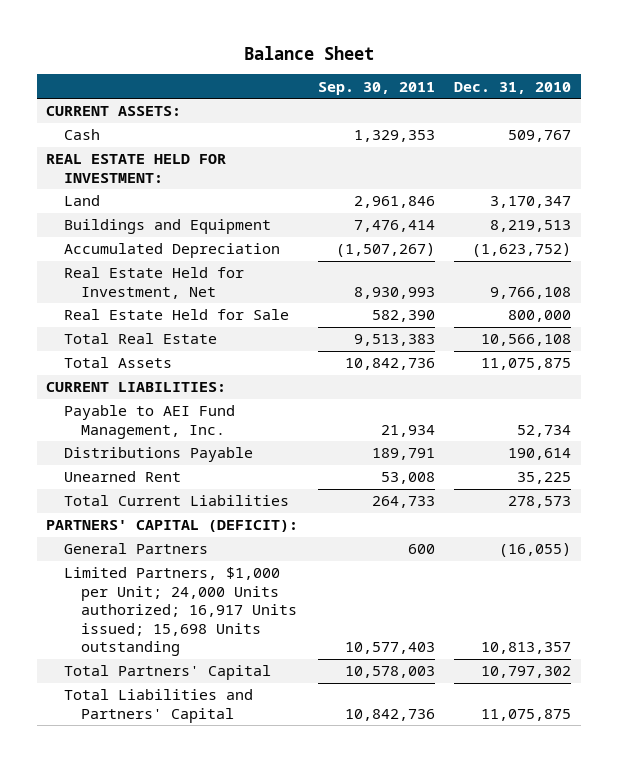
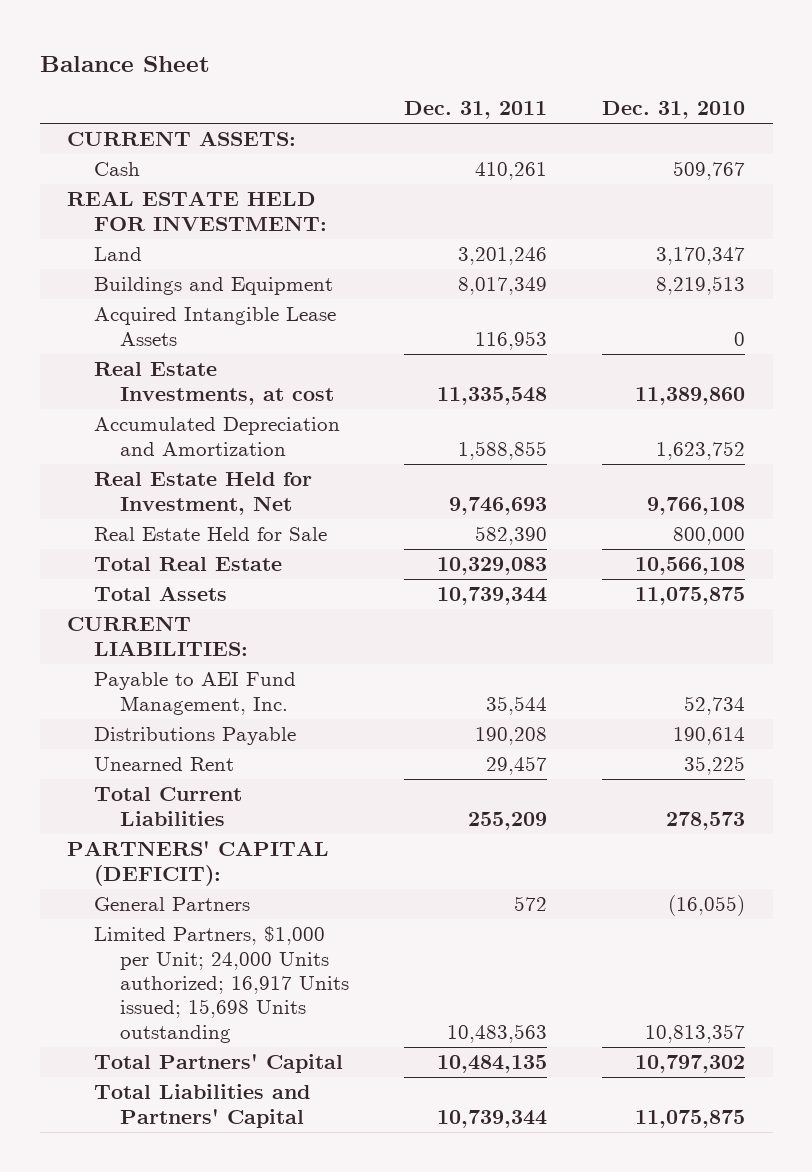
- | Sep. 30, 2011 | Dec. 31, 2010
+ | Dec. 31, 2011 | Dec. 31, 2010
- Accumulated Depreciation | (1,507,267) | (1,623,752)
+ Acquired Intangible Lease Assets | 116,953 | 0
+ Real Estate Investments, at cost | 11,335,548 | 11,389,860
+ Accumulated Depreciation and Amortization | 1,588,855 | 1,623,752

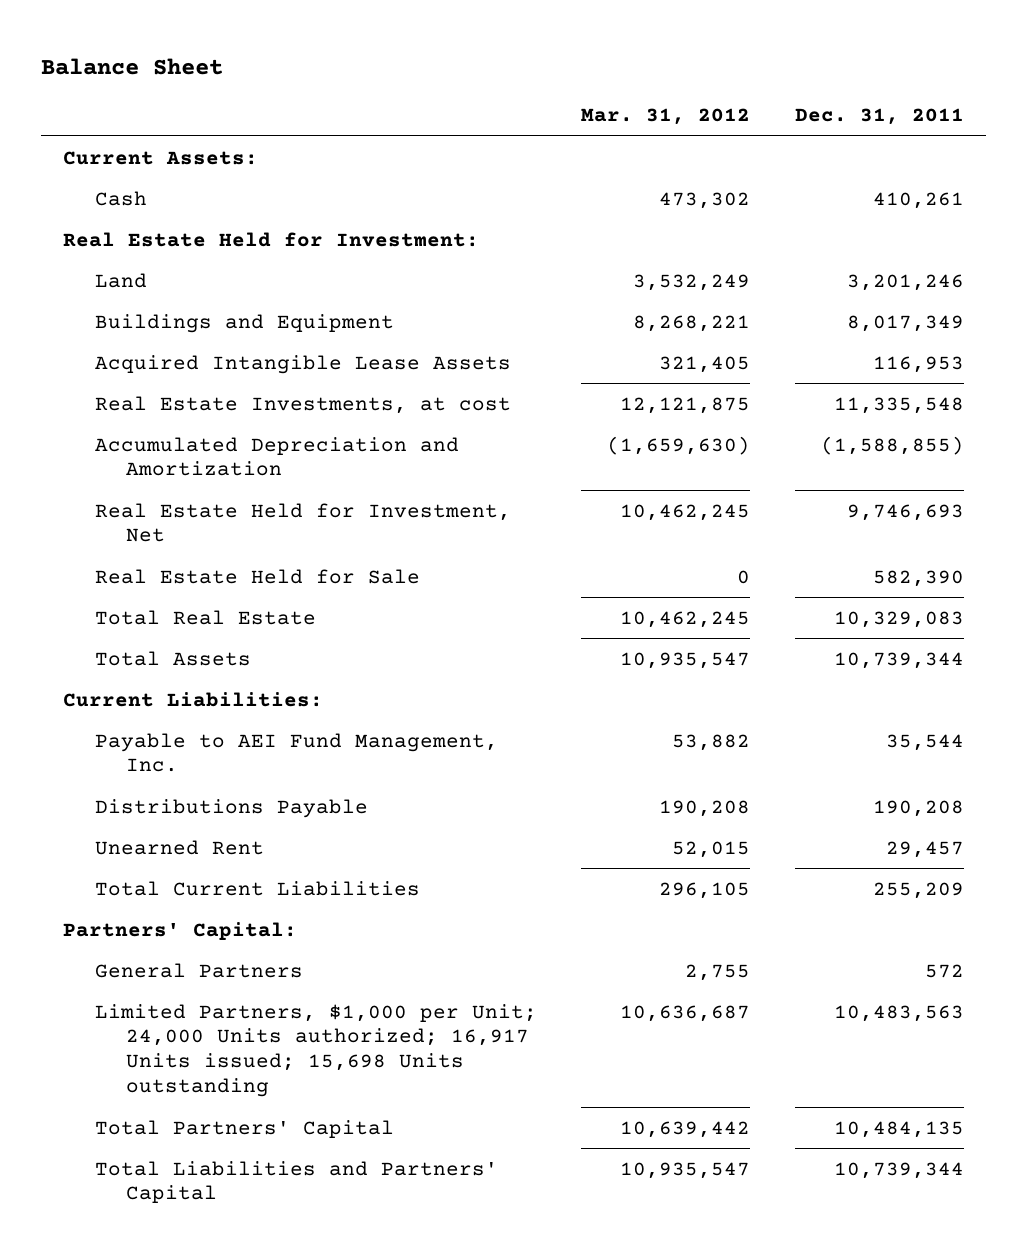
- | Dec. 31, 2011 | Dec. 31, 2010
+ | Mar. 31, 2012 | Dec. 31, 2011
- CURRENT ASSETS:
+ Current Assets:
- REAL ESTATE HELD FOR INVESTMENT:
+ Real Estate Held for Investment:
- Accumulated Depreciation and Amortization | 1,588,855 | 1,623,752
+ Accumulated Depreciation and Amortization | (1,659,630) | (1,588,855)
- CURRENT LIABILITIES:
+ Current Liabilities:
- PARTNERS' CAPITAL (DEFICIT):
+ Partners' Capital:

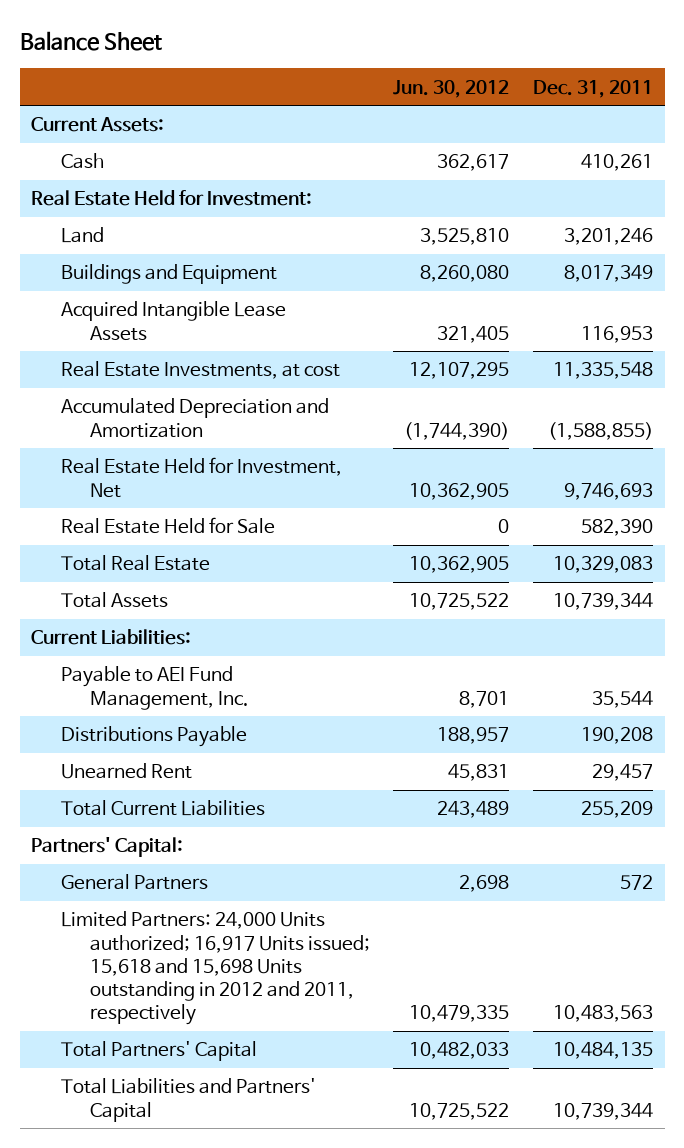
- | Mar. 31, 2012 | Dec. 31, 2011
+ | Jun. 30, 2012 | Dec. 31, 2011
- Limited Partners, $1,000 per Unit; 24,000 Units authorized; 16,917 Units issued; 15,698 Units outstanding | 10,636,687 | 10,483,563
+ Limited Partners: 24,000 Units authorized; 16,917 Units issued; 15,618 and 15,698 Units outstanding in 2012 and 2011, respectively | 10,479,335 | 10,483,563

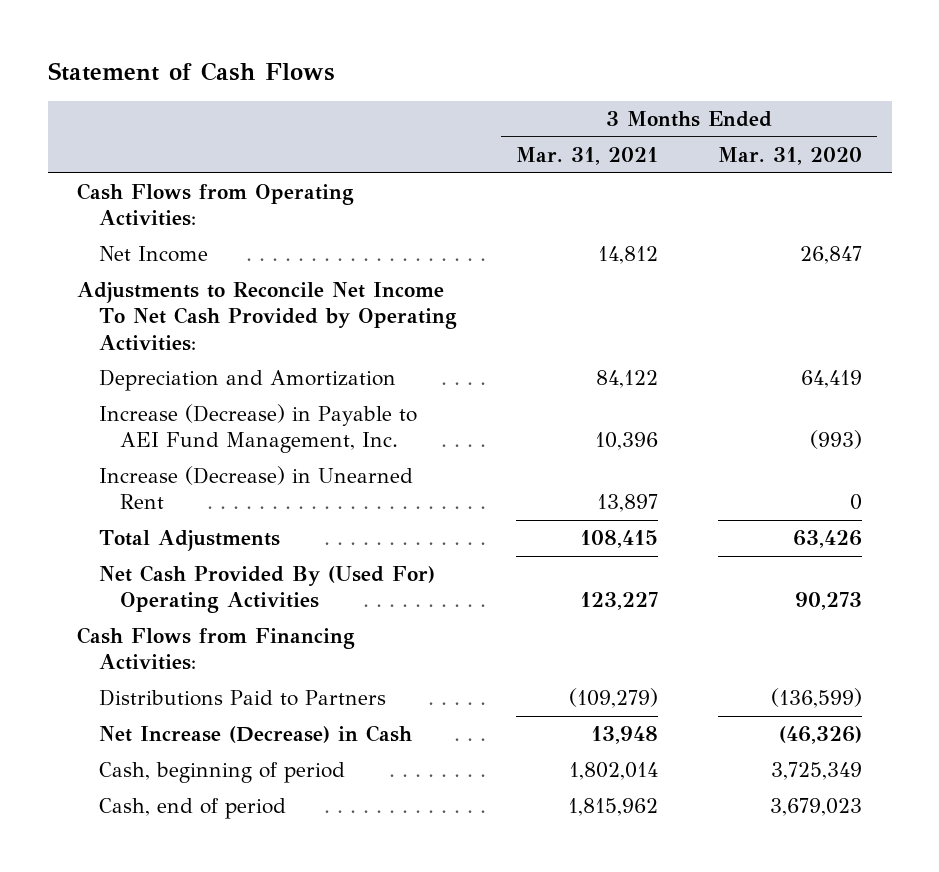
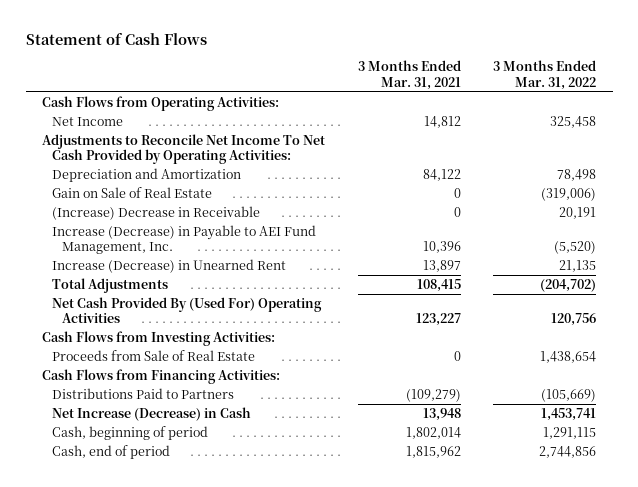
- | 3 Months Ended Mar. 31, 2021 | 3 Months Ended Mar. 31, 2020
+ | 3 Months Ended Mar. 31, 2021 | 3 Months Ended Mar. 31, 2022
+ Gain on Sale of Real Estate | 0 | (319,006)
+ (Increase) Decrease in Receivable | 0 | 20,191
+ Cash Flows from Investing Activities:
+ Proceeds from Sale of Real Estate | 0 | 1,438,654

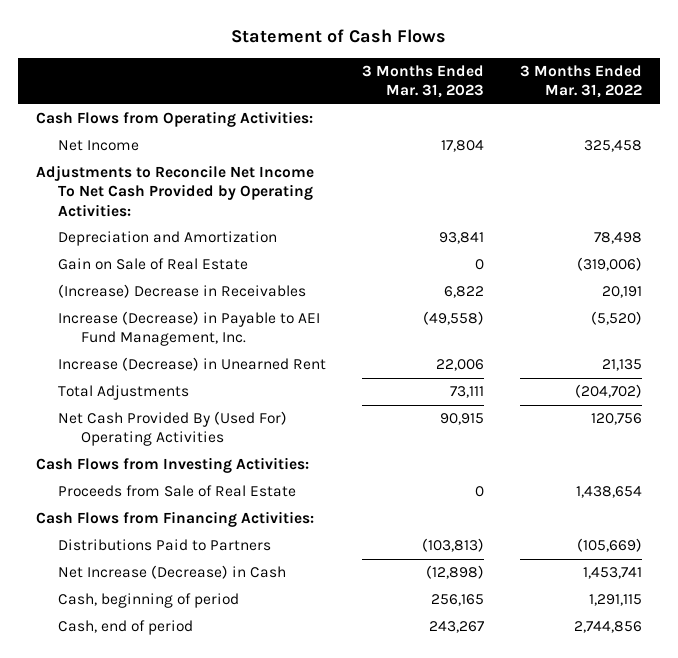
- | 3 Months Ended Mar. 31, 2021 | 3 Months Ended Mar. 31, 2022
+ | 3 Months Ended Mar. 31, 2023 | 3 Months Ended Mar. 31, 2022
- (Increase) Decrease in Receivable | 0 | 20,191
+ (Increase) Decrease in Receivables | 6,822 | 20,191

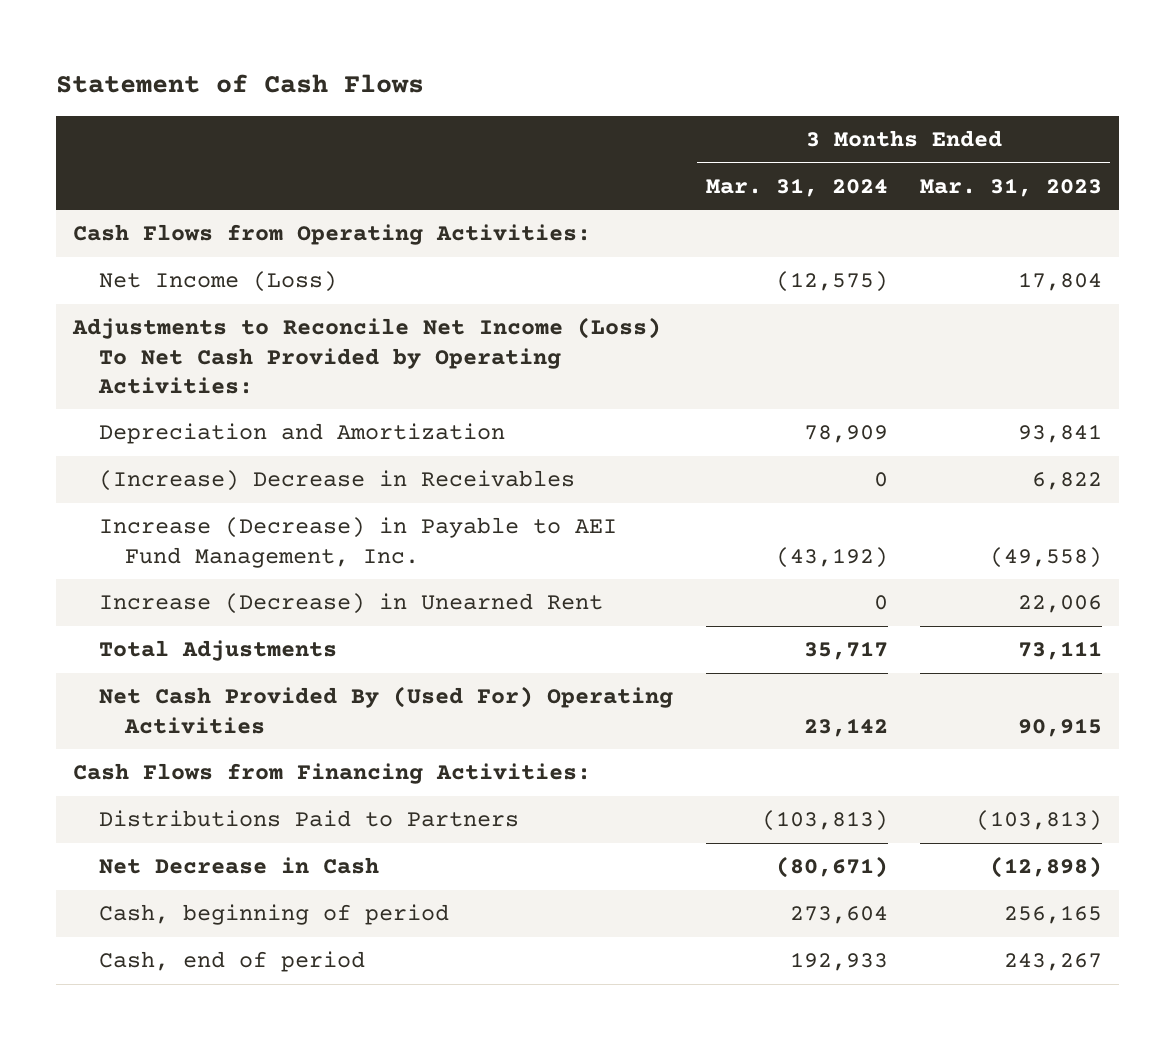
- | 3 Months Ended Mar. 31, 2023 | 3 Months Ended Mar. 31, 2022
+ | 3 Months Ended Mar. 31, 2024 | 3 Months Ended Mar. 31, 2023
- Net Income | 17,804 | 325,458
- Adjustments to Reconcile Net Income To Net Cash Provided by Operating Activities:
+ Net Income (Loss) | (12,575) | 17,804
+ Adjustments to Reconcile Net Income (Loss) To Net Cash Provided by Operating Activities:
- Gain on Sale of Real Estate | 0 | (319,006)
- Cash Flows from Investing Activities:
- Proceeds from Sale of Real Estate | 0 | 1,438,654
- Net Increase (Decrease) in Cash | (12,898) | 1,453,741
+ Net Decrease in Cash | (80,671) | (12,898)

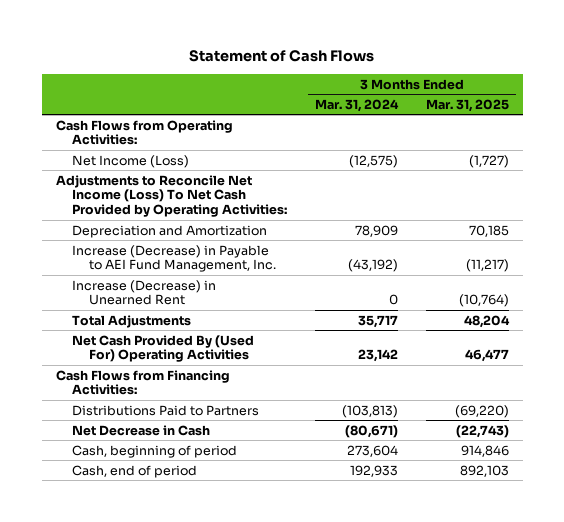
- | 3 Months Ended Mar. 31, 2024 | 3 Months Ended Mar. 31, 2023
+ | 3 Months Ended Mar. 31, 2024 | 3 Months Ended Mar. 31, 2025
- (Increase) Decrease in Receivables | 0 | 6,822

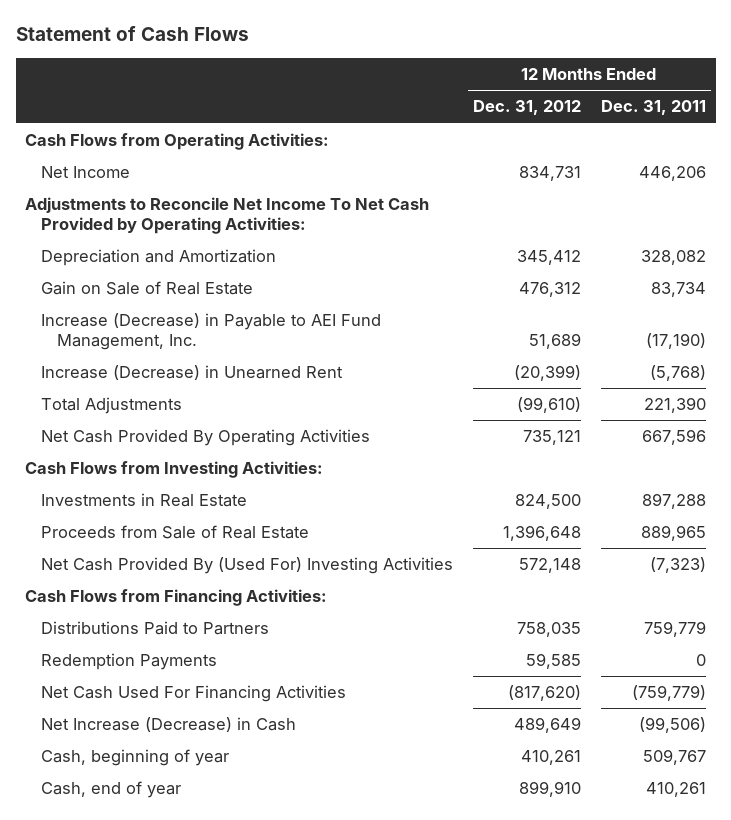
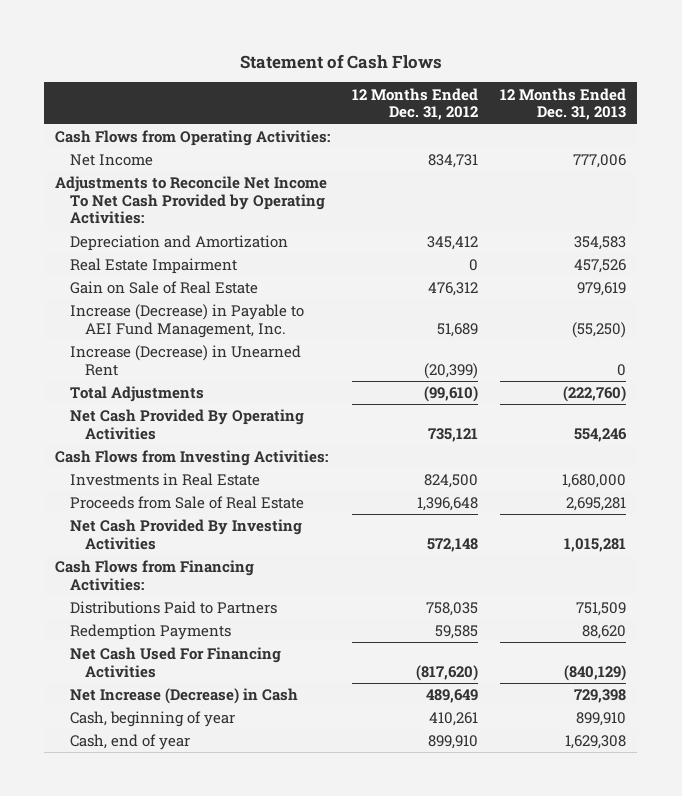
- | 12 Months Ended Dec. 31, 2012 | 12 Months Ended Dec. 31, 2011
+ | 12 Months Ended Dec. 31, 2012 | 12 Months Ended Dec. 31, 2013
+ Real Estate Impairment | 0 | 457,526
- Net Cash Provided By (Used For) Investing Activities | 572,148 | (7,323)
+ Net Cash Provided By Investing Activities | 572,148 | 1,015,281

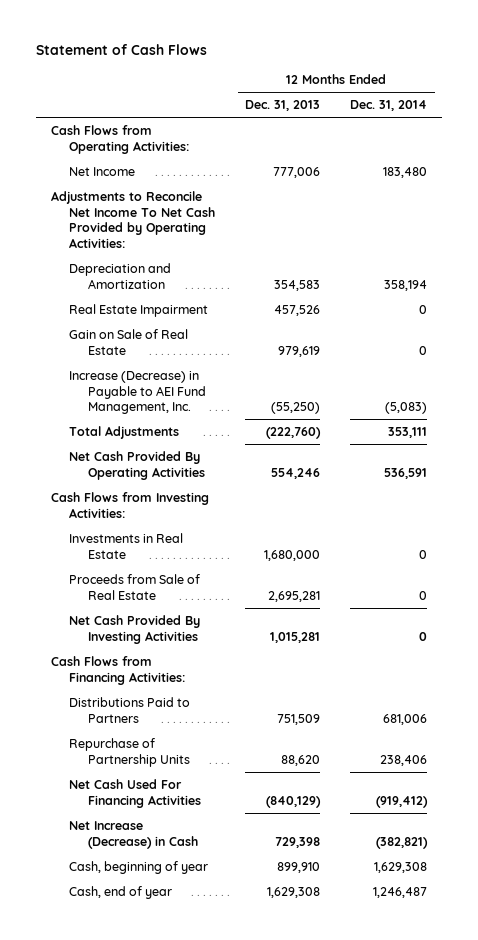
- | 12 Months Ended Dec. 31, 2012 | 12 Months Ended Dec. 31, 2013
+ | 12 Months Ended Dec. 31, 2013 | 12 Months Ended Dec. 31, 2014
- Increase (Decrease) in Unearned Rent | (20,399) | 0
- Redemption Payments | 59,585 | 88,620
+ Repurchase of Partnership Units | 88,620 | 238,406

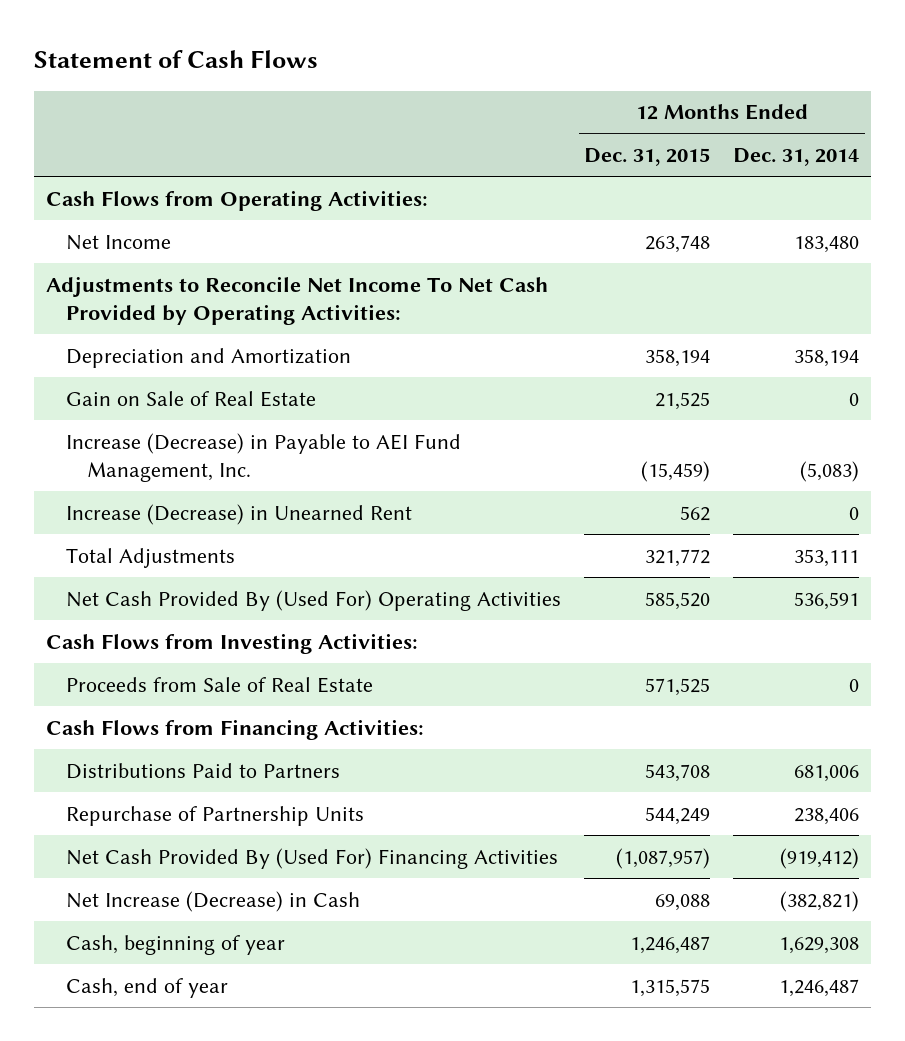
- | 12 Months Ended Dec. 31, 2013 | 12 Months Ended Dec. 31, 2014
+ | 12 Months Ended Dec. 31, 2015 | 12 Months Ended Dec. 31, 2014
- Real Estate Impairment | 457,526 | 0
+ Increase (Decrease) in Unearned Rent | 562 | 0
- Net Cash Provided By Operating Activities | 554,246 | 536,591
+ Net Cash Provided By (Used For) Operating Activities | 585,520 | 536,591
- Investments in Real Estate | 1,680,000 | 0
- Net Cash Provided By Investing Activities | 1,015,281 | 0
- Net Cash Used For Financing Activities | (840,129) | (919,412)
+ Net Cash Provided By (Used For) Financing Activities | (1,087,957) | (919,412)

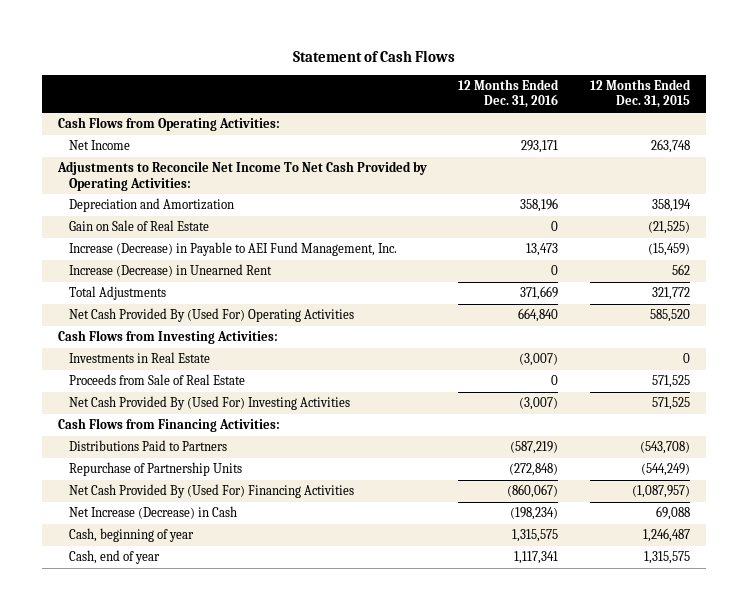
- | 12 Months Ended Dec. 31, 2015 | 12 Months Ended Dec. 31, 2014
+ | 12 Months Ended Dec. 31, 2016 | 12 Months Ended Dec. 31, 2015
- Gain on Sale of Real Estate | 21,525 | 0
+ Gain on Sale of Real Estate | 0 | (21,525)
+ Investments in Real Estate | (3,007) | 0
+ Net Cash Provided By (Used For) Investing Activities | (3,007) | 571,525
- Distributions Paid to Partners | 543,708 | 681,006
- Repurchase of Partnership Units | 544,249 | 238,406
+ Distributions Paid to Partners | (587,219) | (543,708)
+ Repurchase of Partnership Units | (272,848) | (544,249)

